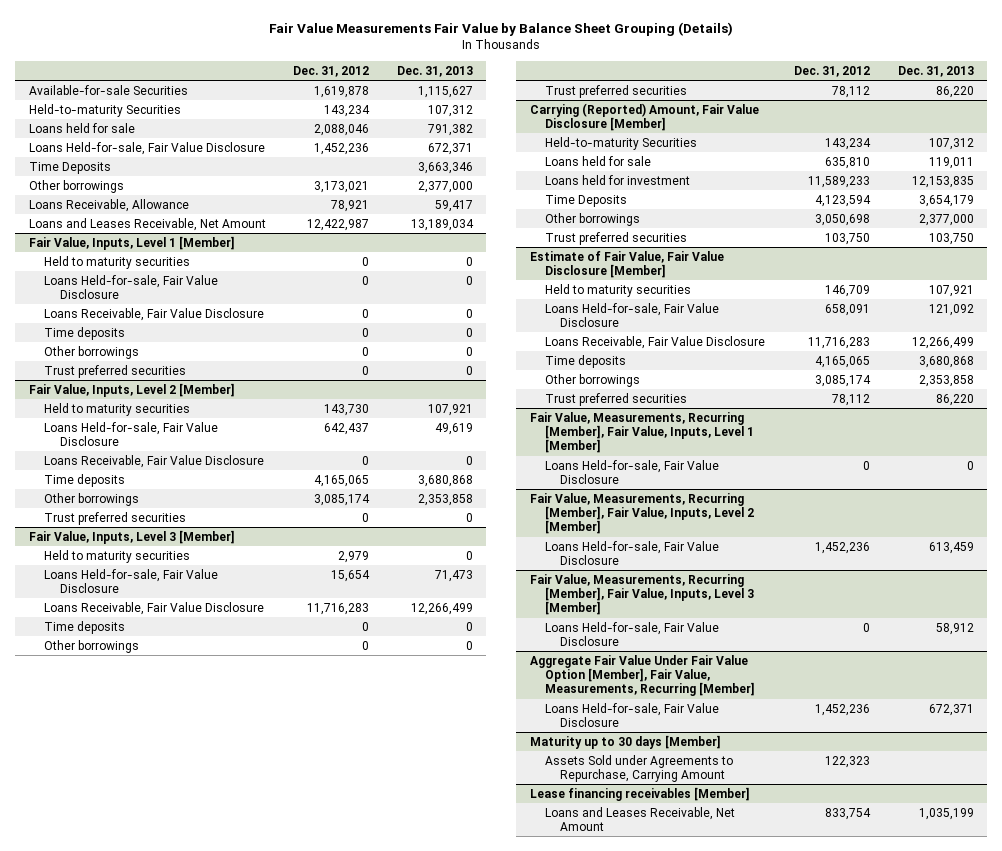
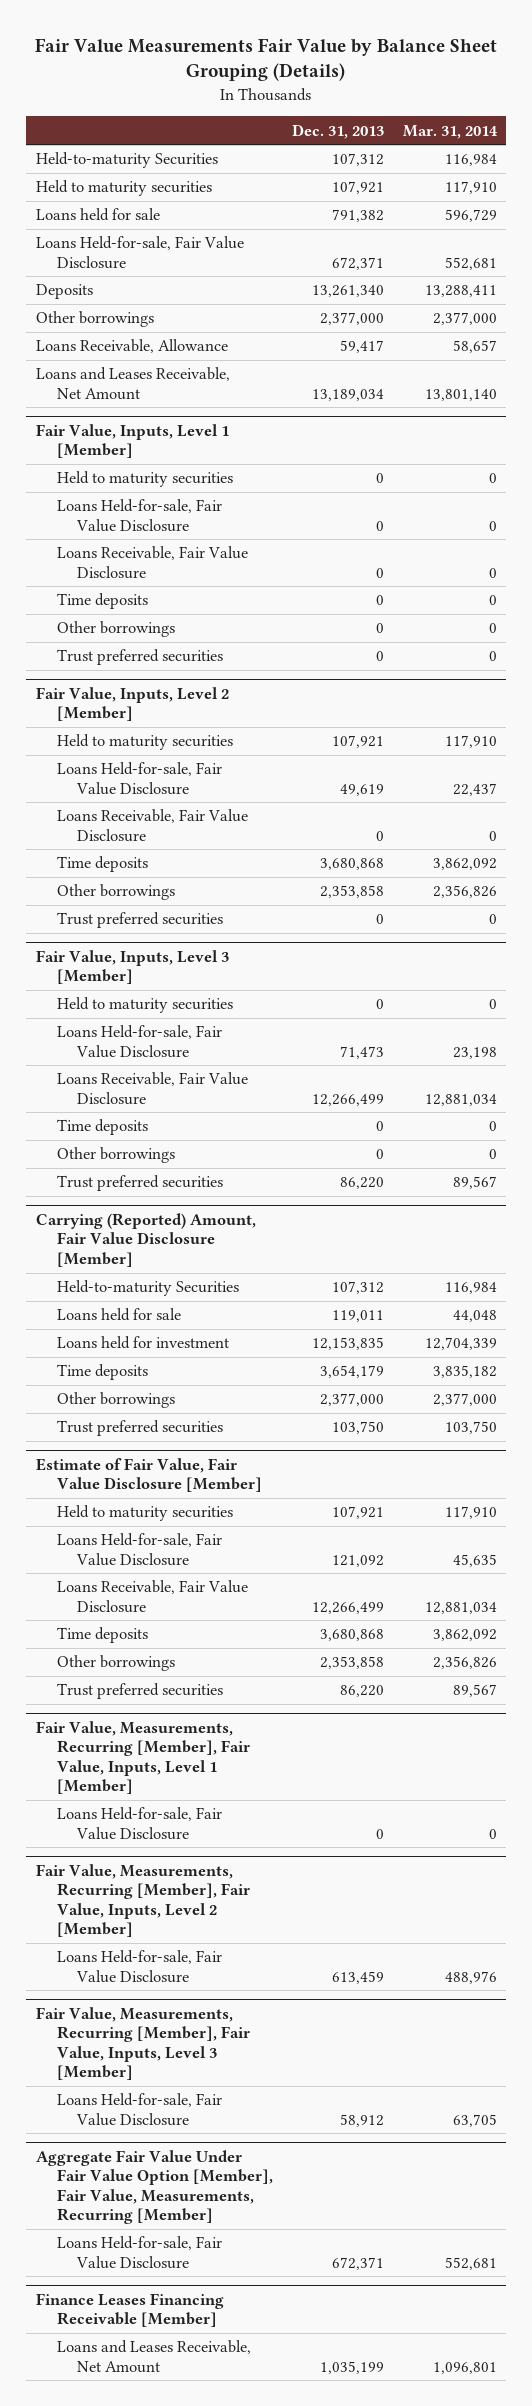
- | Dec. 31, 2012 | Dec. 31, 2013
+ | Dec. 31, 2013 | Mar. 31, 2014
- Available-for-sale Securities | 1,619,878 | 1,115,627
+ Held to maturity securities | 107,921 | 117,910
- Time Deposits | | 3,663,346
+ Deposits | 13,261,340 | 13,288,411
@ Carrying (Reported) Amount, Fair Value Disclosure [Member]
- Time Deposits | 4,123,594 | 3,654,179
+ Time deposits | 3,654,179 | 3,835,182
- Maturity up to 30 days [Member]
- Assets Sold under Agreements to Repurchase, Carrying Amount | 122,323 |
- Lease financing receivables [Member]
+ Finance Leases Financing Receivable [Member]

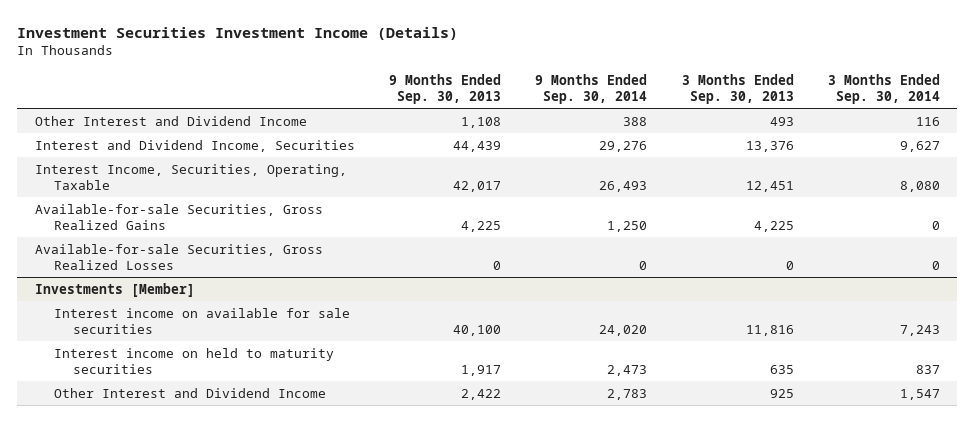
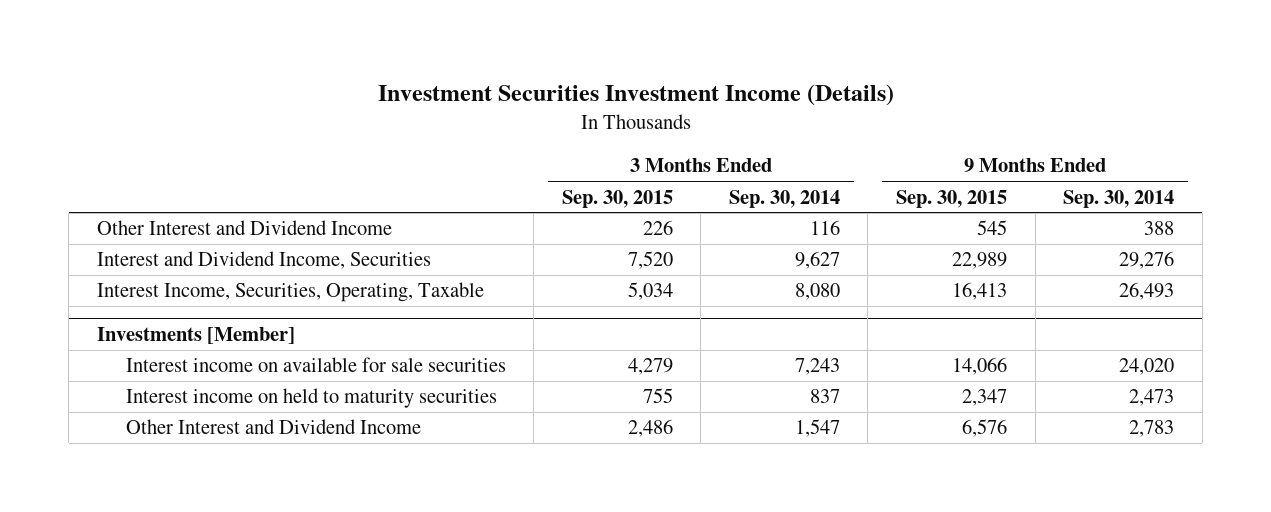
- | 9 Months Ended Sep. 30, 2013 | 9 Months Ended Sep. 30, 2014 | 3 Months Ended Sep. 30, 2013 | 3 Months Ended Sep. 30, 2014
+ | 3 Months Ended Sep. 30, 2015 | 3 Months Ended Sep. 30, 2014 | 9 Months Ended Sep. 30, 2015 | 9 Months Ended Sep. 30, 2014
- Available-for-sale Securities, Gross Realized Gains | 4,225 | 1,250 | 4,225 | 0
- Available-for-sale Securities, Gross Realized Losses | 0 | 0 | 0 | 0

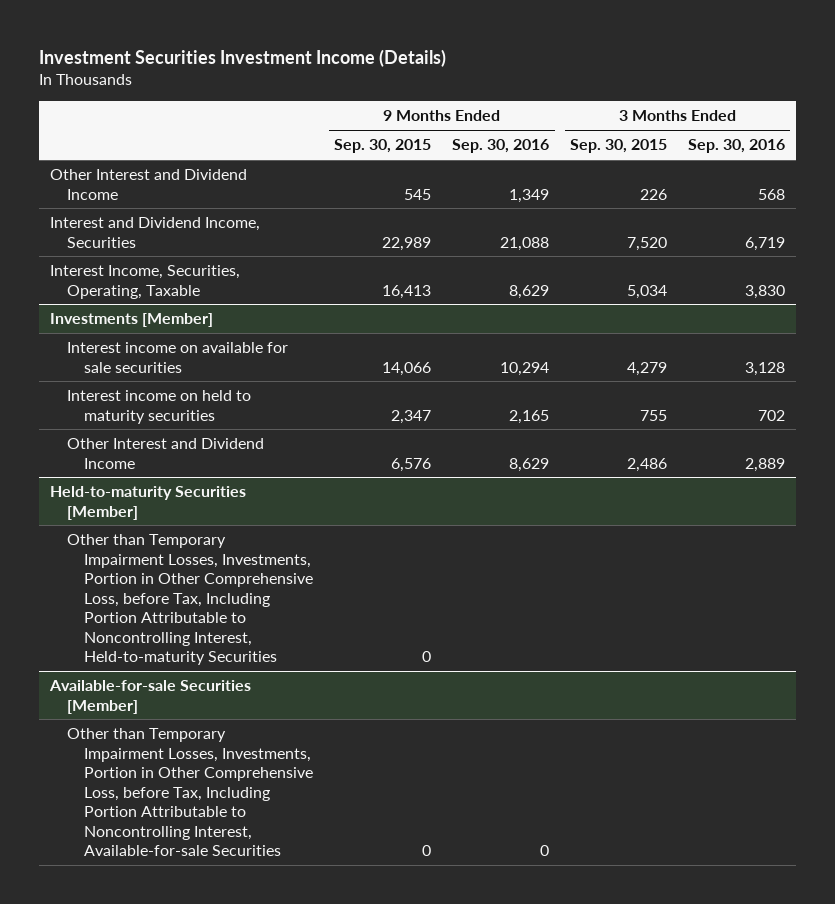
- | 3 Months Ended Sep. 30, 2015 | 3 Months Ended Sep. 30, 2014 | 9 Months Ended Sep. 30, 2015 | 9 Months Ended Sep. 30, 2014
+ | 9 Months Ended Sep. 30, 2015 | 9 Months Ended Sep. 30, 2016 | 3 Months Ended Sep. 30, 2015 | 3 Months Ended Sep. 30, 2016
+ Held-to-maturity Securities [Member]
+ Other than Temporary Impairment Losses, Investments, Portion in Other Comprehensive Loss, before Tax, Including Portion Attributable to Noncontrolling Interest, Held-to-maturity Securities | 0 | | |
+ Available-for-sale Securities [Member]
+ Other than Temporary Impairment Losses, Investments, Portion in Other Comprehensive Loss, before Tax, Including Portion Attributable to Noncontrolling Interest, Available-for-sale Securities | 0 | 0 | |

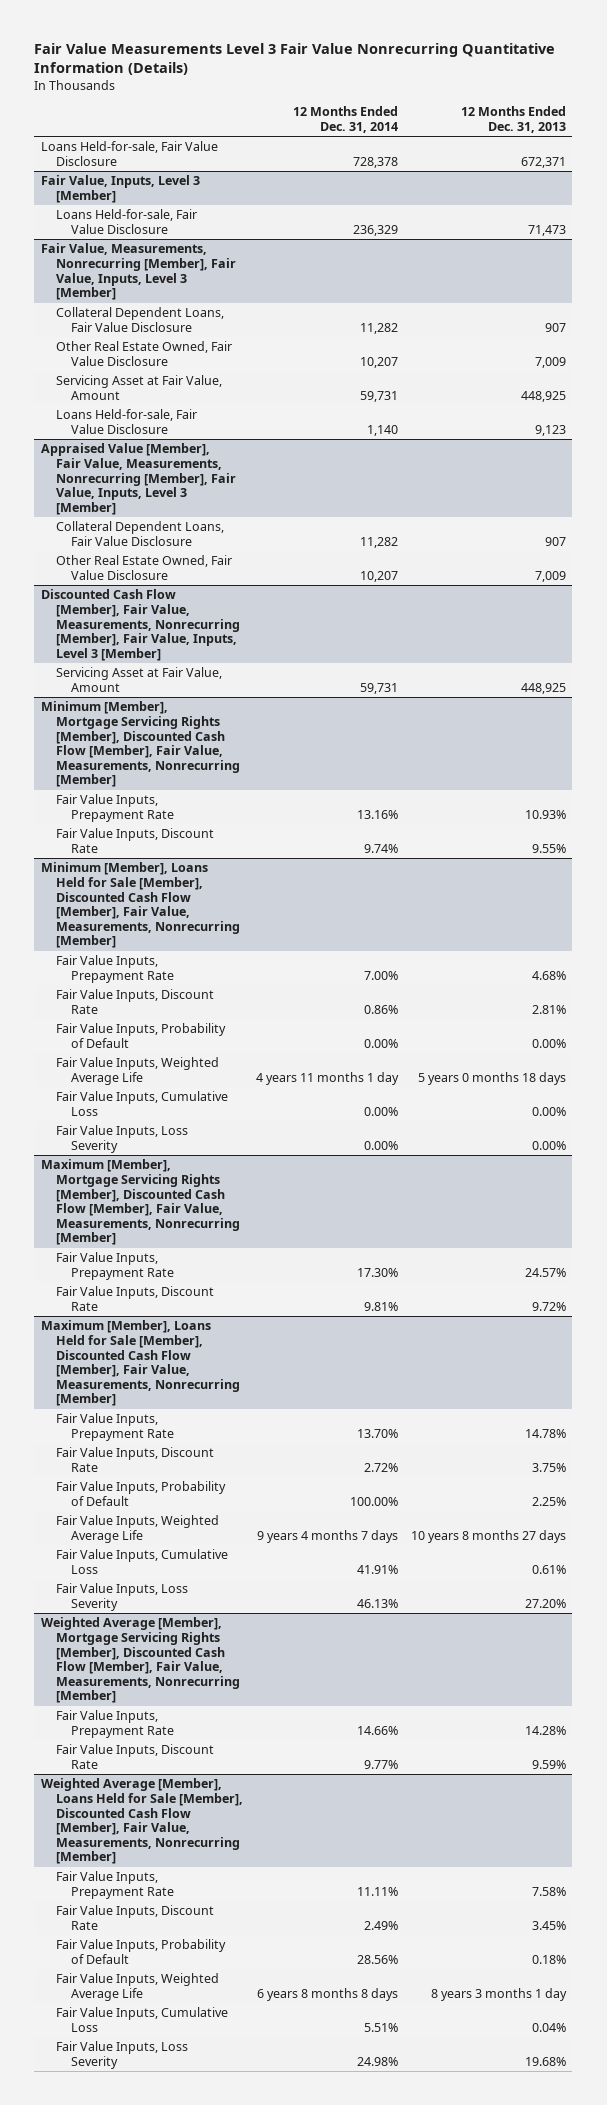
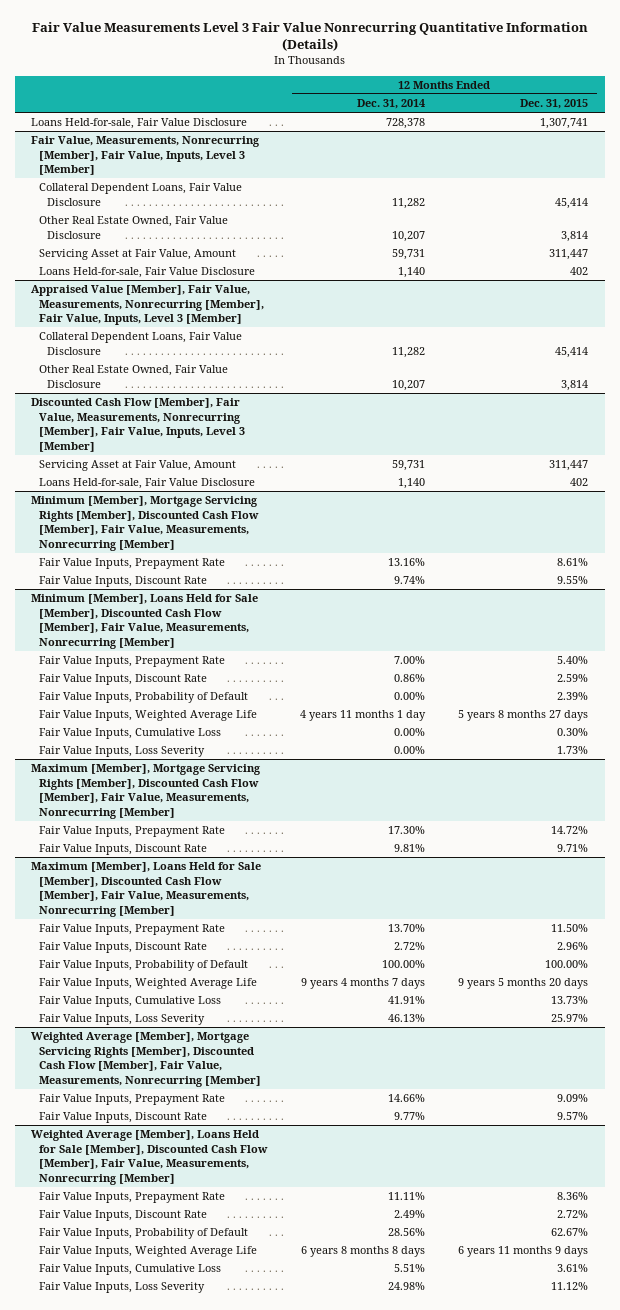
- | 12 Months Ended Dec. 31, 2014 | 12 Months Ended Dec. 31, 2013
+ | 12 Months Ended Dec. 31, 2014 | 12 Months Ended Dec. 31, 2015
- Fair Value, Inputs, Level 3 [Member]
- Loans Held-for-sale, Fair Value Disclosure | 236,329 | 71,473
@ Discounted Cash Flow [Member], Fair Value, Measurements, Nonrecurring [Member], Fair Value, Inputs, Level 3 [Member]
+ Loans Held-for-sale, Fair Value Disclosure | 1,140 | 402

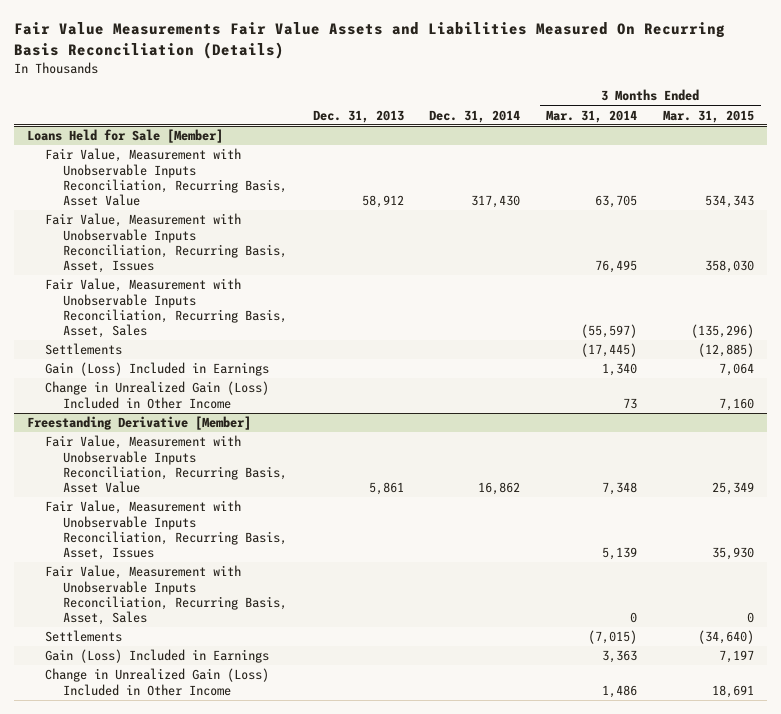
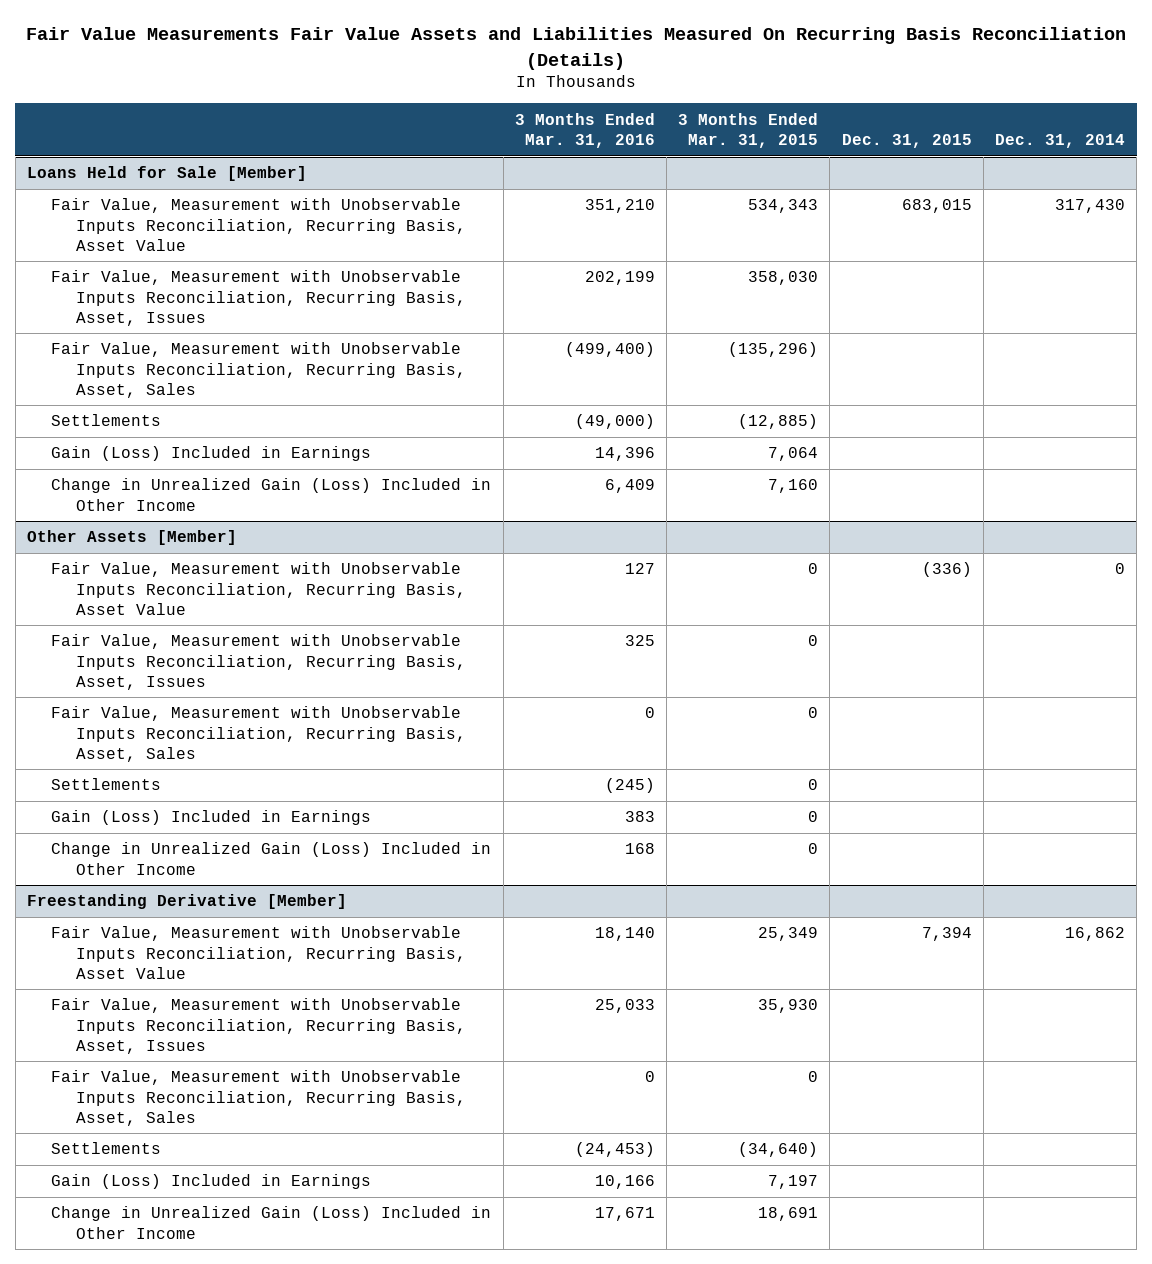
- | Dec. 31, 2013 | Dec. 31, 2014 | 3 Months Ended Mar. 31, 2014 | 3 Months Ended Mar. 31, 2015
+ | 3 Months Ended Mar. 31, 2016 | 3 Months Ended Mar. 31, 2015 | Dec. 31, 2015 | Dec. 31, 2014
+ Other Assets [Member]
+ Fair Value, Measurement with Unobservable Inputs Reconciliation, Recurring Basis, Asset Value | 127 | 0 | (336) | 0
+ Fair Value, Measurement with Unobservable Inputs Reconciliation, Recurring Basis, Asset, Issues | 325 | 0 | |
+ Fair Value, Measurement with Unobservable Inputs Reconciliation, Recurring Basis, Asset, Sales | 0 | 0 | |
+ Settlements | (245) | 0 | |
+ Gain (Loss) Included in Earnings | 383 | 0 | |
+ Change in Unrealized Gain (Loss) Included in Other Income | 168 | 0 | |

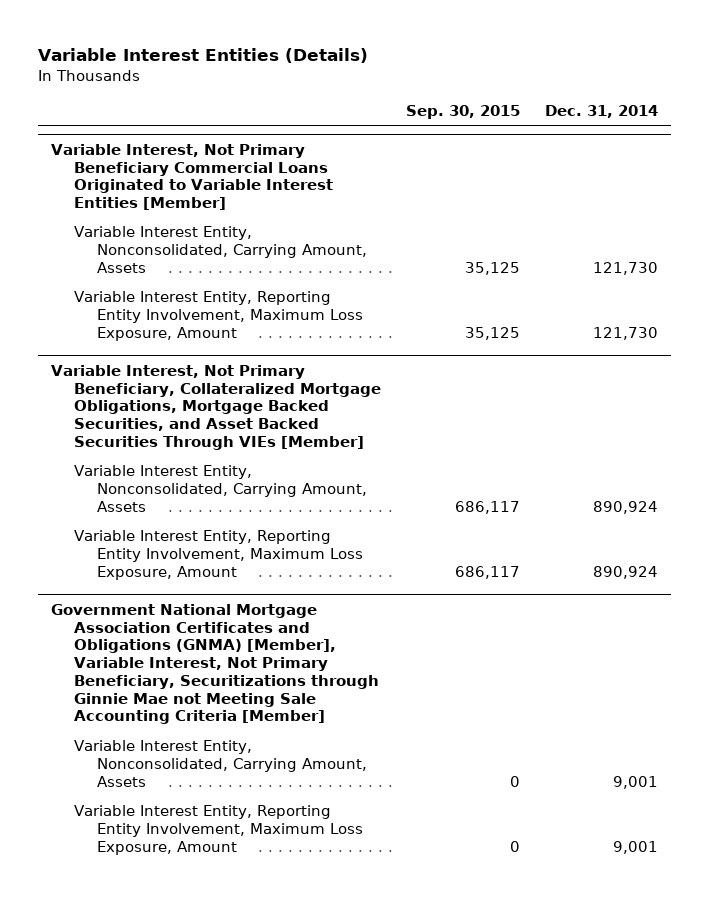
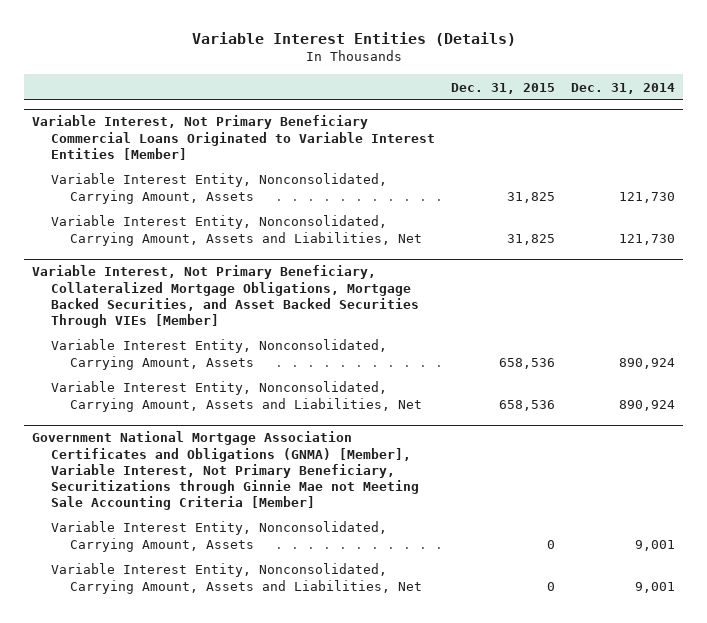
- | Sep. 30, 2015 | Dec. 31, 2014
+ | Dec. 31, 2015 | Dec. 31, 2014
@ Variable Interest, Not Primary Beneficiary Commercial Loans Originated to Variable Interest Entities [Member]
- Variable Interest Entity, Reporting Entity Involvement, Maximum Loss Exposure, Amount | 35,125 | 121,730
+ Variable Interest Entity, Nonconsolidated, Carrying Amount, Assets and Liabilities, Net | 31,825 | 121,730
@ Variable Interest, Not Primary Beneficiary, Collateralized Mortgage Obligations, Mortgage Backed Securities, and Asset Backed Securities Through VIEs [Member]
- Variable Interest Entity, Reporting Entity Involvement, Maximum Loss Exposure, Amount | 686,117 | 890,924
+ Variable Interest Entity, Nonconsolidated, Carrying Amount, Assets and Liabilities, Net | 658,536 | 890,924
@ Government National Mortgage Association Certificates and Obligations (GNMA) [Member], Variable Interest, Not Primary Beneficiary, Securitizations through Ginnie Mae not Meeting Sale Accounting Criteria [Member]
- Variable Interest Entity, Reporting Entity Involvement, Maximum Loss Exposure, Amount | 0 | 9,001
+ Variable Interest Entity, Nonconsolidated, Carrying Amount, Assets and Liabilities, Net | 0 | 9,001

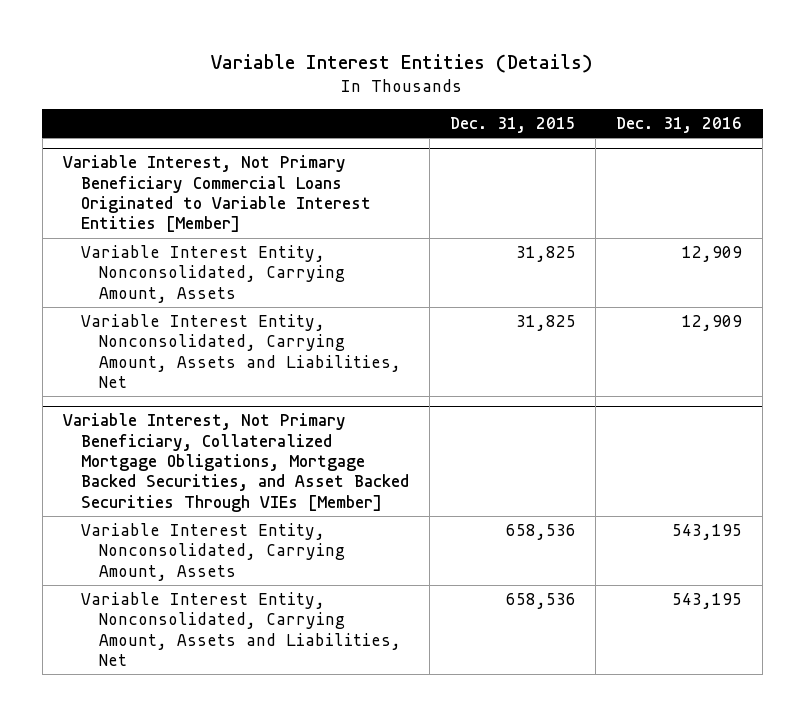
- | Dec. 31, 2015 | Dec. 31, 2014
+ | Dec. 31, 2015 | Dec. 31, 2016
- Government National Mortgage Association Certificates and Obligations (GNMA) [Member], Variable Interest, Not Primary Beneficiary, Securitizations through Ginnie Mae not Meeting Sale Accounting Criteria [Member]
- Variable Interest Entity, Nonconsolidated, Carrying Amount, Assets | 0 | 9,001
- Variable Interest Entity, Nonconsolidated, Carrying Amount, Assets and Liabilities, Net | 0 | 9,001

